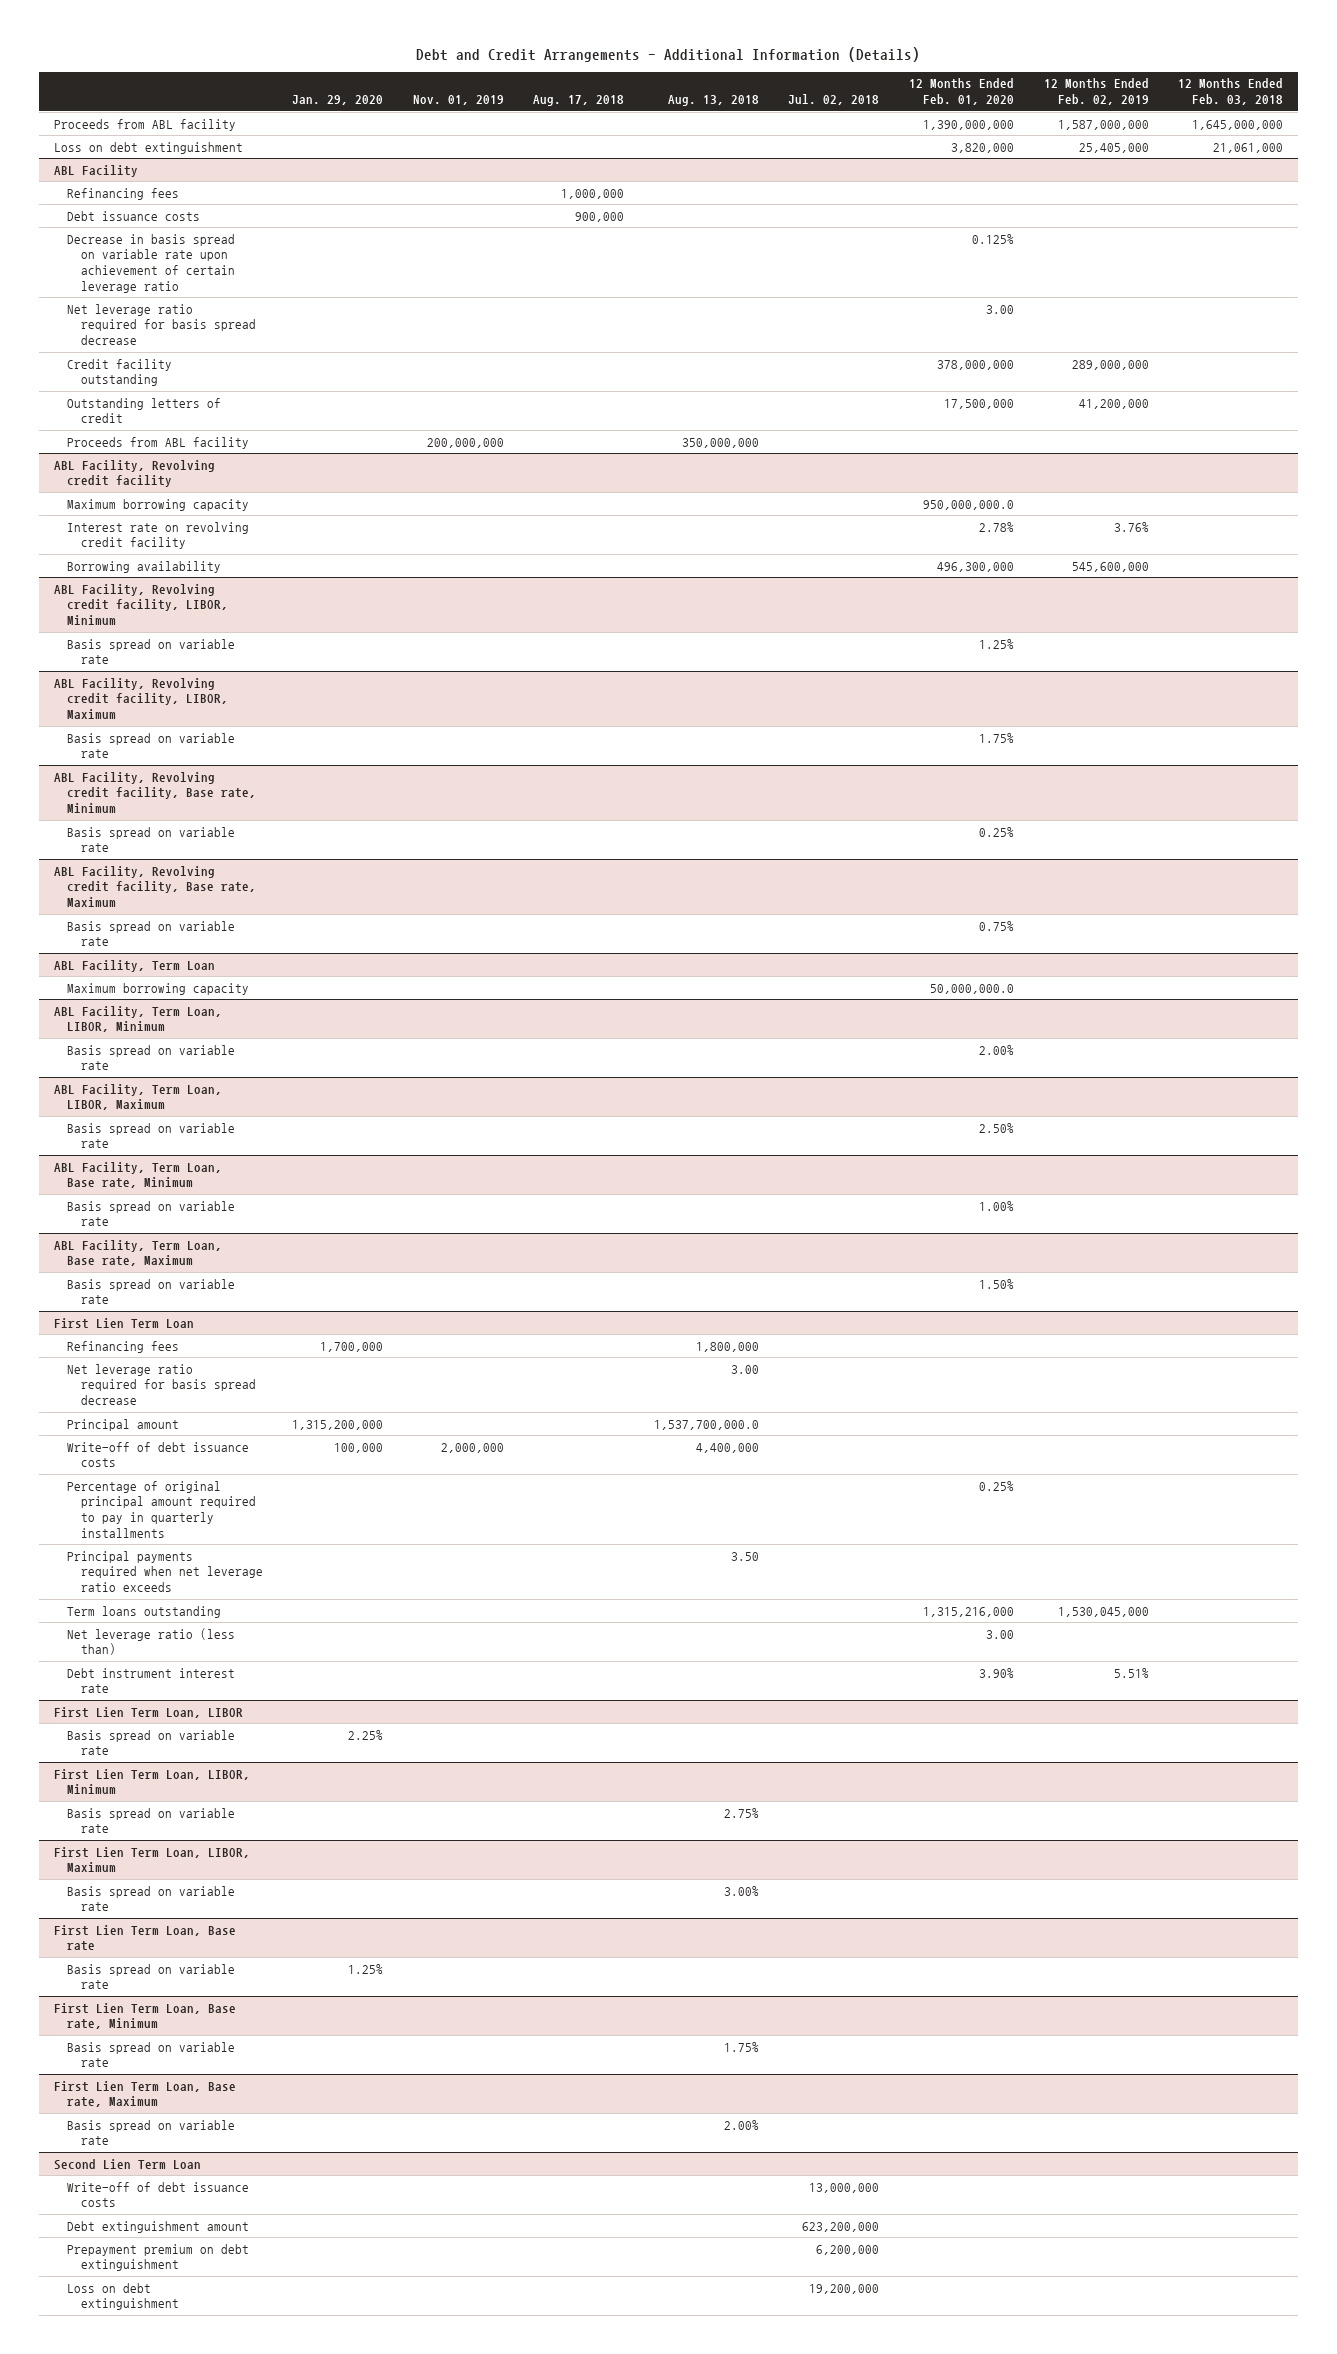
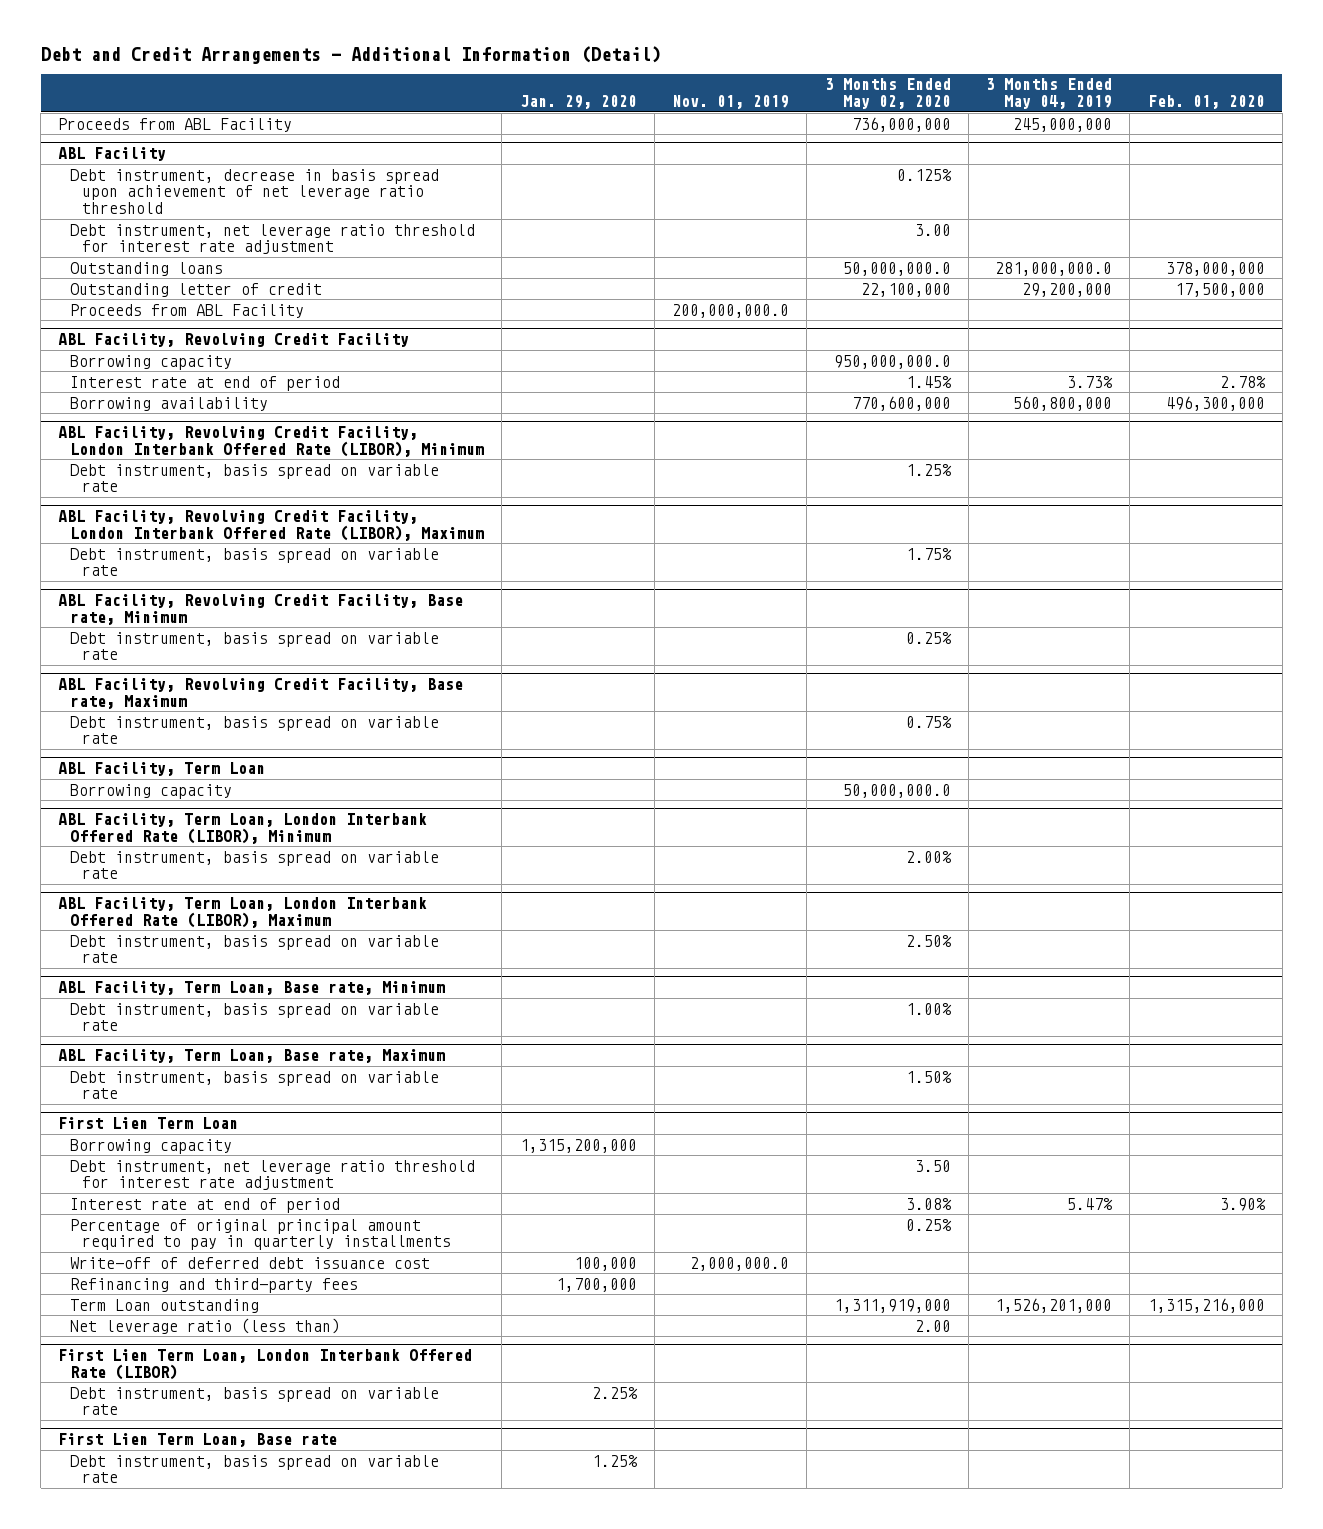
- Debt and Credit Arrangements - Additional Information (Details)
+ Debt and Credit Arrangements - Additional Information (Detail)
- | Jan. 29, 2020 | Nov. 01, 2019 | Aug. 17, 2018 | Aug. 13, 2018 | Jul. 02, 2018 | 12 Months Ended Feb. 01, 2020 | 12 Months Ended Feb. 02, 2019 | 12 Months Ended Feb. 03, 2018
+ | Jan. 29, 2020 | Nov. 01, 2019 | 3 Months Ended May 02, 2020 | 3 Months Ended May 04, 2019 | Feb. 01, 2020
- Proceeds from ABL facility | | | | | | 1,390,000,000 | 1,587,000,000 | 1,645,000,000
- Loss on debt extinguishment | | | | | | 3,820,000 | 25,405,000 | 21,061,000
+ Proceeds from ABL Facility | | | 736,000,000 | 245,000,000 |
@ ABL Facility
- Refinancing fees | | | 1,000,000 | | | | |
- Debt issuance costs | | | 900,000 | | | | |
- Decrease in basis spread on variable rate upon achievement of certain leverage ratio | | | | | | 0.125% | |
- Net leverage ratio required for basis spread decrease | | | | | | 3.00 | |
- Credit facility outstanding | | | | | | 378,000,000 | 289,000,000 |
- Outstanding letters of credit | | | | | | 17,500,000 | 41,200,000 |
- Proceeds from ABL facility | | 200,000,000 | | 350,000,000 | | | |
- ABL Facility, Revolving credit facility
- Maximum borrowing capacity | | | | | | 950,000,000.0 | |
- Interest rate on revolving credit facility | | | | | | 2.78% | 3.76% |
@ ABL Facility
+ Debt instrument, decrease in basis spread upon achievement of net leverage ratio threshold | | | 0.125% | |
+ Debt instrument, net leverage ratio threshold for interest rate adjustment | | | 3.00 | |
+ Outstanding loans | | | 50,000,000.0 | 281,000,000.0 | 378,000,000
+ Outstanding letter of credit | | | 22,100,000 | 29,200,000 | 17,500,000
+ Proceeds from ABL Facility | | 200,000,000.0 | | |
+ ABL Facility, Revolving Credit Facility
+ Borrowing capacity | | | 950,000,000.0 | |
+ Interest rate at end of period | | | 1.45% | 3.73% | 2.78%
- ABL Facility, Revolving credit facility, LIBOR, Minimum
- Basis spread on variable rate | | | | | | 1.25% | |
- ABL Facility, Revolving credit facility, LIBOR, Maximum
- Basis spread on variable rate | | | | | | 1.75% | |
- ABL Facility, Revolving credit facility, Base rate, Minimum
- Basis spread on variable rate | | | | | | 0.25% | |
- ABL Facility, Revolving credit facility, Base rate, Maximum
- Basis spread on variable rate | | | | | | 0.75% | |
+ ABL Facility, Revolving Credit Facility, London Interbank Offered Rate (LIBOR), Minimum
+ Debt instrument, basis spread on variable rate | | | 1.25% | |
+ ABL Facility, Revolving Credit Facility, London Interbank Offered Rate (LIBOR), Maximum
+ Debt instrument, basis spread on variable rate | | | 1.75% | |
+ ABL Facility, Revolving Credit Facility, Base rate, Minimum
+ Debt instrument, basis spread on variable rate | | | 0.25% | |
+ ABL Facility, Revolving Credit Facility, Base rate, Maximum
+ Debt instrument, basis spread on variable rate | | | 0.75% | |
@ ABL Facility, Term Loan
- Maximum borrowing capacity | | | | | | 50,000,000.0 | |
- ABL Facility, Term Loan, LIBOR, Minimum
- Basis spread on variable rate | | | | | | 2.00% | |
- ABL Facility, Term Loan, LIBOR, Maximum
- Basis spread on variable rate | | | | | | 2.50% | |
@ ABL Facility, Term Loan
+ Borrowing capacity | | | 50,000,000.0 | |
+ ABL Facility, Term Loan, London Interbank Offered Rate (LIBOR), Minimum
+ Debt instrument, basis spread on variable rate | | | 2.00% | |
+ ABL Facility, Term Loan, London Interbank Offered Rate (LIBOR), Maximum
+ Debt instrument, basis spread on variable rate | | | 2.50% | |
@ ABL Facility, Term Loan, Base rate, Minimum
- Basis spread on variable rate | | | | | | 1.00% | |
+ Debt instrument, basis spread on variable rate | | | 1.00% | |
@ ABL Facility, Term Loan, Base rate, Maximum
- Basis spread on variable rate | | | | | | 1.50% | |
+ Debt instrument, basis spread on variable rate | | | 1.50% | |
@ First Lien Term Loan
- Refinancing fees | 1,700,000 | | | 1,800,000 | | | |
- Net leverage ratio required for basis spread decrease | | | | 3.00 | | | |
- Principal amount | 1,315,200,000 | | | 1,537,700,000.0 | | | |
- Write-off of debt issuance costs | 100,000 | 2,000,000 | | 4,400,000 | | | |
+ Borrowing capacity | 1,315,200,000 | | | |
+ Debt instrument, net leverage ratio threshold for interest rate adjustment | | | 3.50 | |
+ Interest rate at end of period | | | 3.08% | 5.47% | 3.90%
- Principal payments required when net leverage ratio exceeds | | | | 3.50 | | | |
- Term loans outstanding | | | | | | 1,315,216,000 | 1,530,045,000 |
+ Write-off of deferred debt issuance cost | 100,000 | 2,000,000.0 | | |
+ Refinancing and third-party fees | 1,700,000 | | | |
+ Term Loan outstanding | | | 1,311,919,000 | 1,526,201,000 | 1,315,216,000
- Debt instrument interest rate | | | | | | 3.90% | 5.51% |
- First Lien Term Loan, LIBOR
- Basis spread on variable rate | 2.25% | | | | | | |
- First Lien Term Loan, LIBOR, Minimum
- Basis spread on variable rate | | | | 2.75% | | | |
- First Lien Term Loan, LIBOR, Maximum
- Basis spread on variable rate | | | | 3.00% | | | |
+ First Lien Term Loan, London Interbank Offered Rate (LIBOR)
+ Debt instrument, basis spread on variable rate | 2.25% | | | |
@ First Lien Term Loan, Base rate
- Basis spread on variable rate | 1.25% | | | | | | |
- First Lien Term Loan, Base rate, Minimum
- Basis spread on variable rate | | | | 1.75% | | | |
- First Lien Term Loan, Base rate, Maximum
- Basis spread on variable rate | | | | 2.00% | | | |
- Second Lien Term Loan
- Write-off of debt issuance costs | | | | | 13,000,000 | | |
- Debt extinguishment amount | | | | | 623,200,000 | | |
- Prepayment premium on debt extinguishment | | | | | 6,200,000 | | |
- Loss on debt extinguishment | | | | | 19,200,000 | | |
@ First Lien Term Loan, Base rate
+ Debt instrument, basis spread on variable rate | 1.25% | | | |

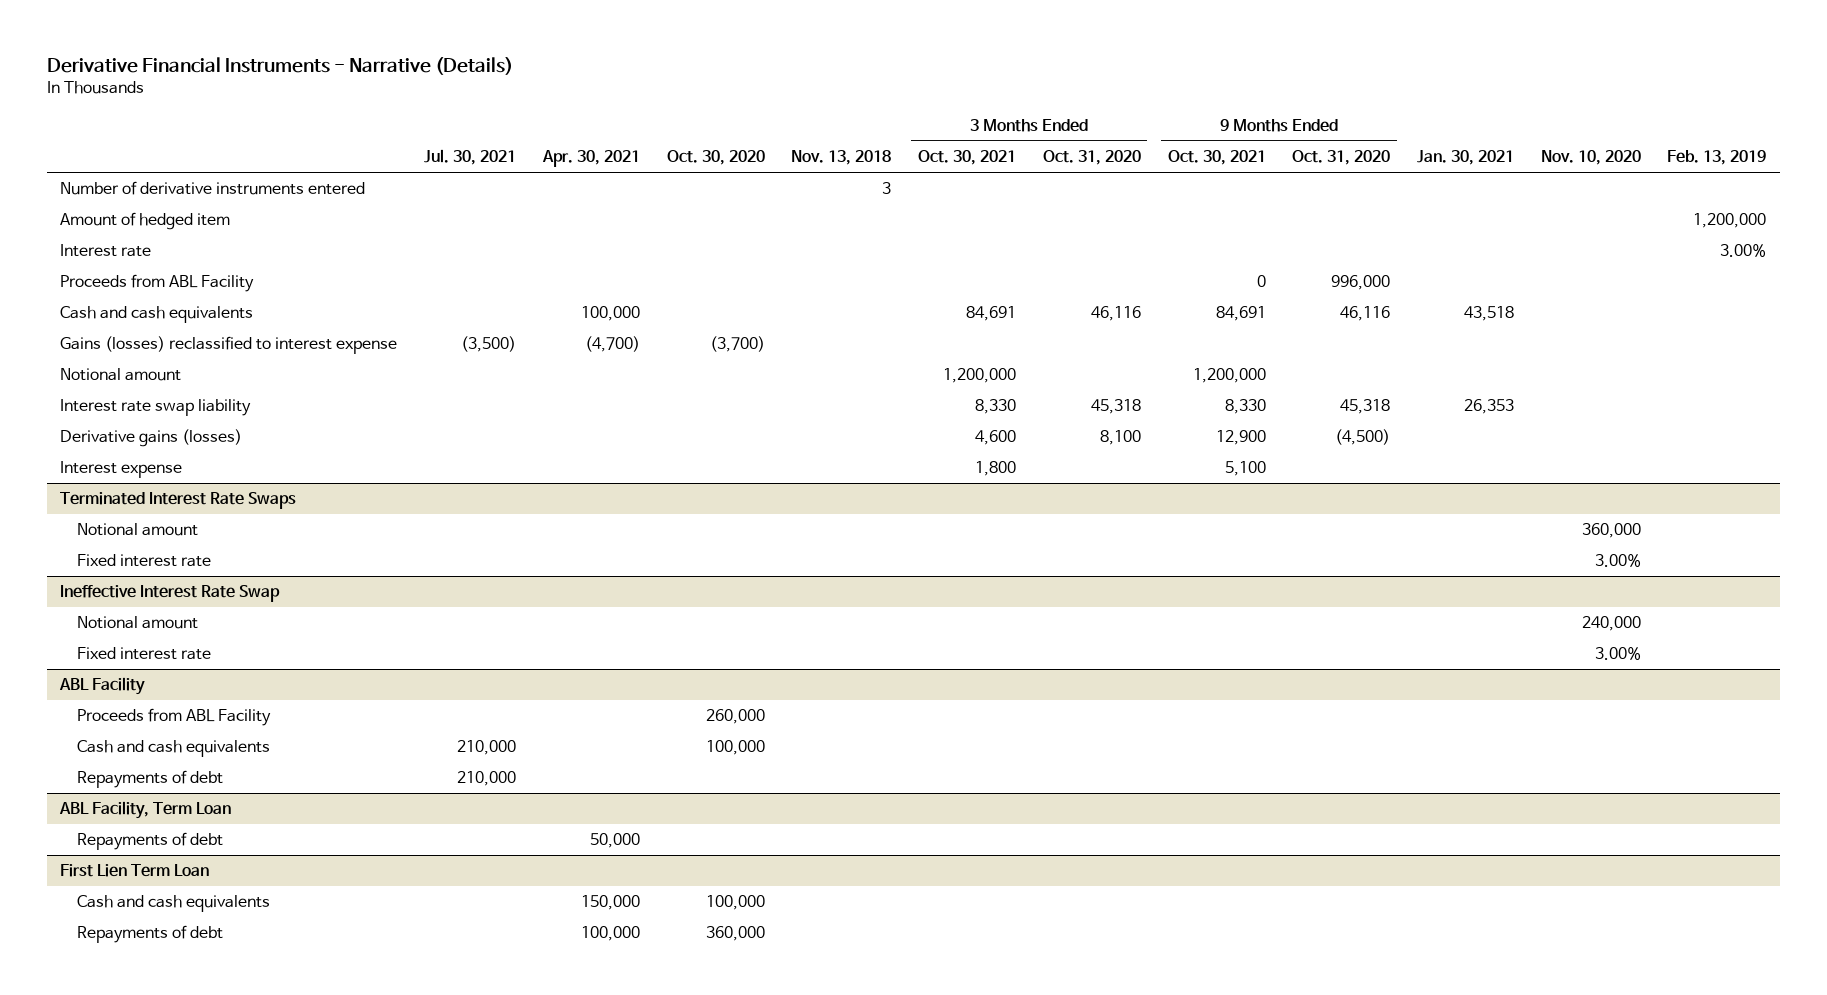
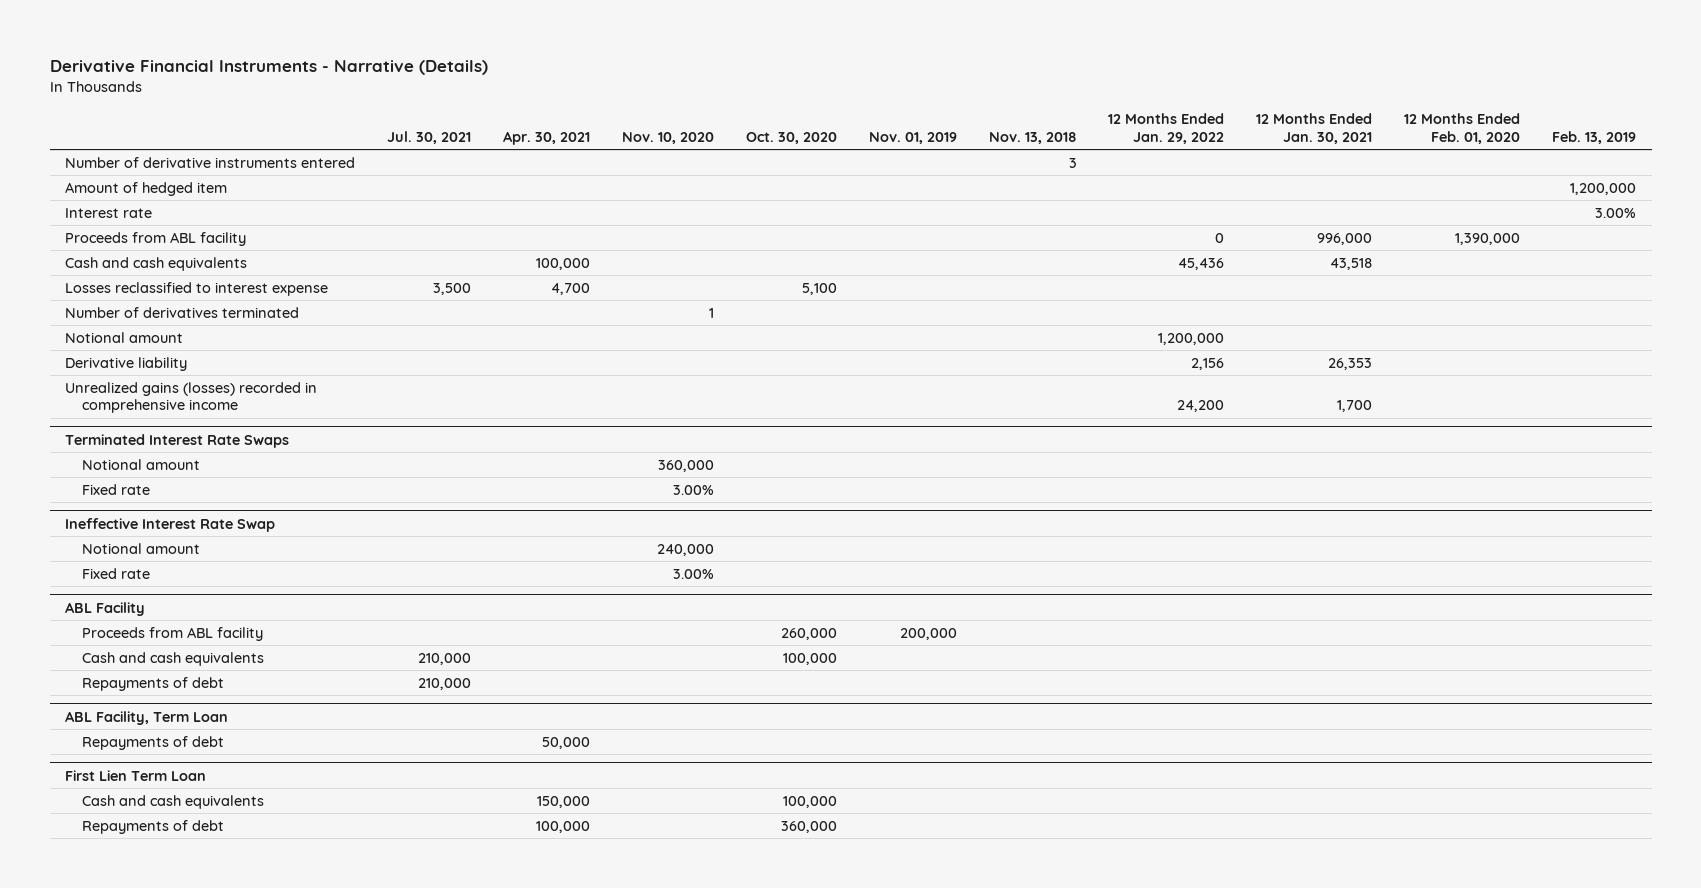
- | Jul. 30, 2021 | Apr. 30, 2021 | Oct. 30, 2020 | Nov. 13, 2018 | 3 Months Ended Oct. 30, 2021 | 3 Months Ended Oct. 31, 2020 | 9 Months Ended Oct. 30, 2021 | 9 Months Ended Oct. 31, 2020 | Jan. 30, 2021 | Nov. 10, 2020 | Feb. 13, 2019
+ | Jul. 30, 2021 | Apr. 30, 2021 | Nov. 10, 2020 | Oct. 30, 2020 | Nov. 01, 2019 | Nov. 13, 2018 | 12 Months Ended Jan. 29, 2022 | 12 Months Ended Jan. 30, 2021 | 12 Months Ended Feb. 01, 2020 | Feb. 13, 2019
- Proceeds from ABL Facility | | | | | | | 0 | 996,000 | | |
+ Proceeds from ABL facility | | | | | | | 0 | 996,000 | 1,390,000 |
- Gains (losses) reclassified to interest expense | (3,500) | (4,700) | (3,700) | | | | | | | |
+ Losses reclassified to interest expense | 3,500 | 4,700 | | 5,100 | | | | | |
+ Number of derivatives terminated | | | 1 | | | | | | |
- Interest rate swap liability | | | | | 8,330 | 45,318 | 8,330 | 45,318 | 26,353 | |
- Derivative gains (losses) | | | | | 4,600 | 8,100 | 12,900 | (4,500) | | |
- Interest expense | | | | | 1,800 | | 5,100 | | | |
+ Derivative liability | | | | | | | 2,156 | 26,353 | |
+ Unrealized gains (losses) recorded in comprehensive income | | | | | | | 24,200 | 1,700 | |
@ Terminated Interest Rate Swaps
- Fixed interest rate | | | | | | | | | | 3.00% |
+ Fixed rate | | | 3.00% | | | | | | |
@ Ineffective Interest Rate Swap
- Fixed interest rate | | | | | | | | | | 3.00% |
+ Fixed rate | | | 3.00% | | | | | | |
@ ABL Facility
- Proceeds from ABL Facility | | | 260,000 | | | | | | | |
+ Proceeds from ABL facility | | | | 260,000 | 200,000 | | | | |

